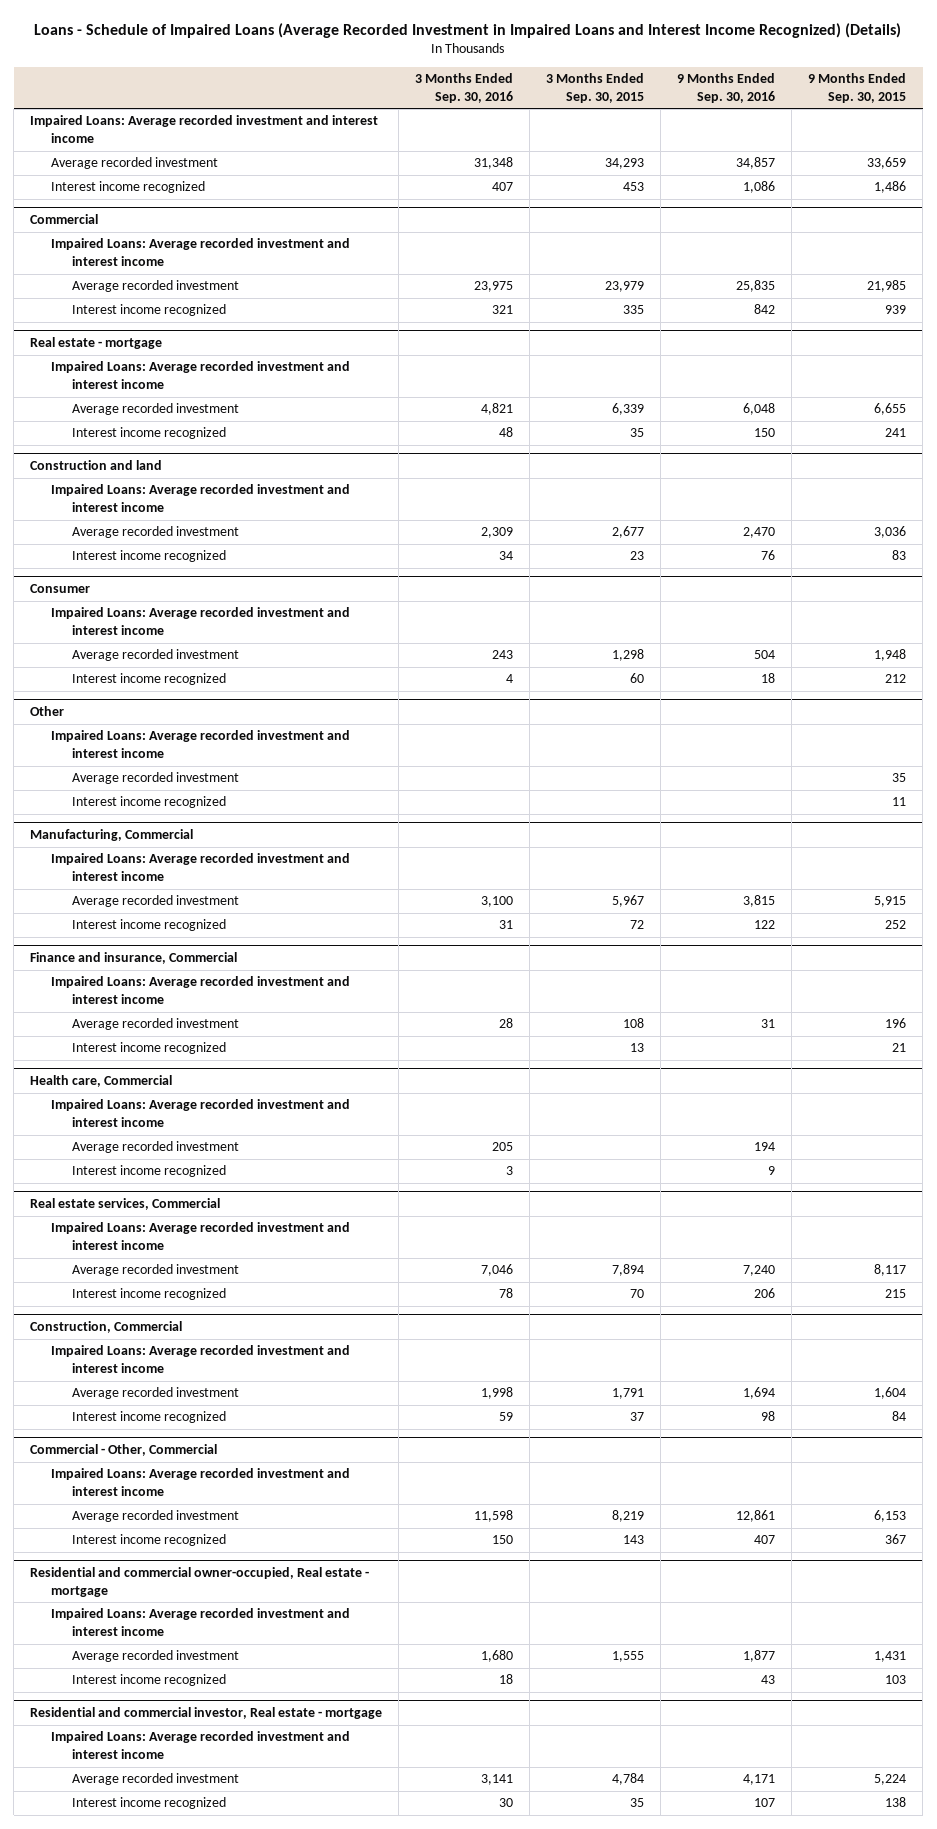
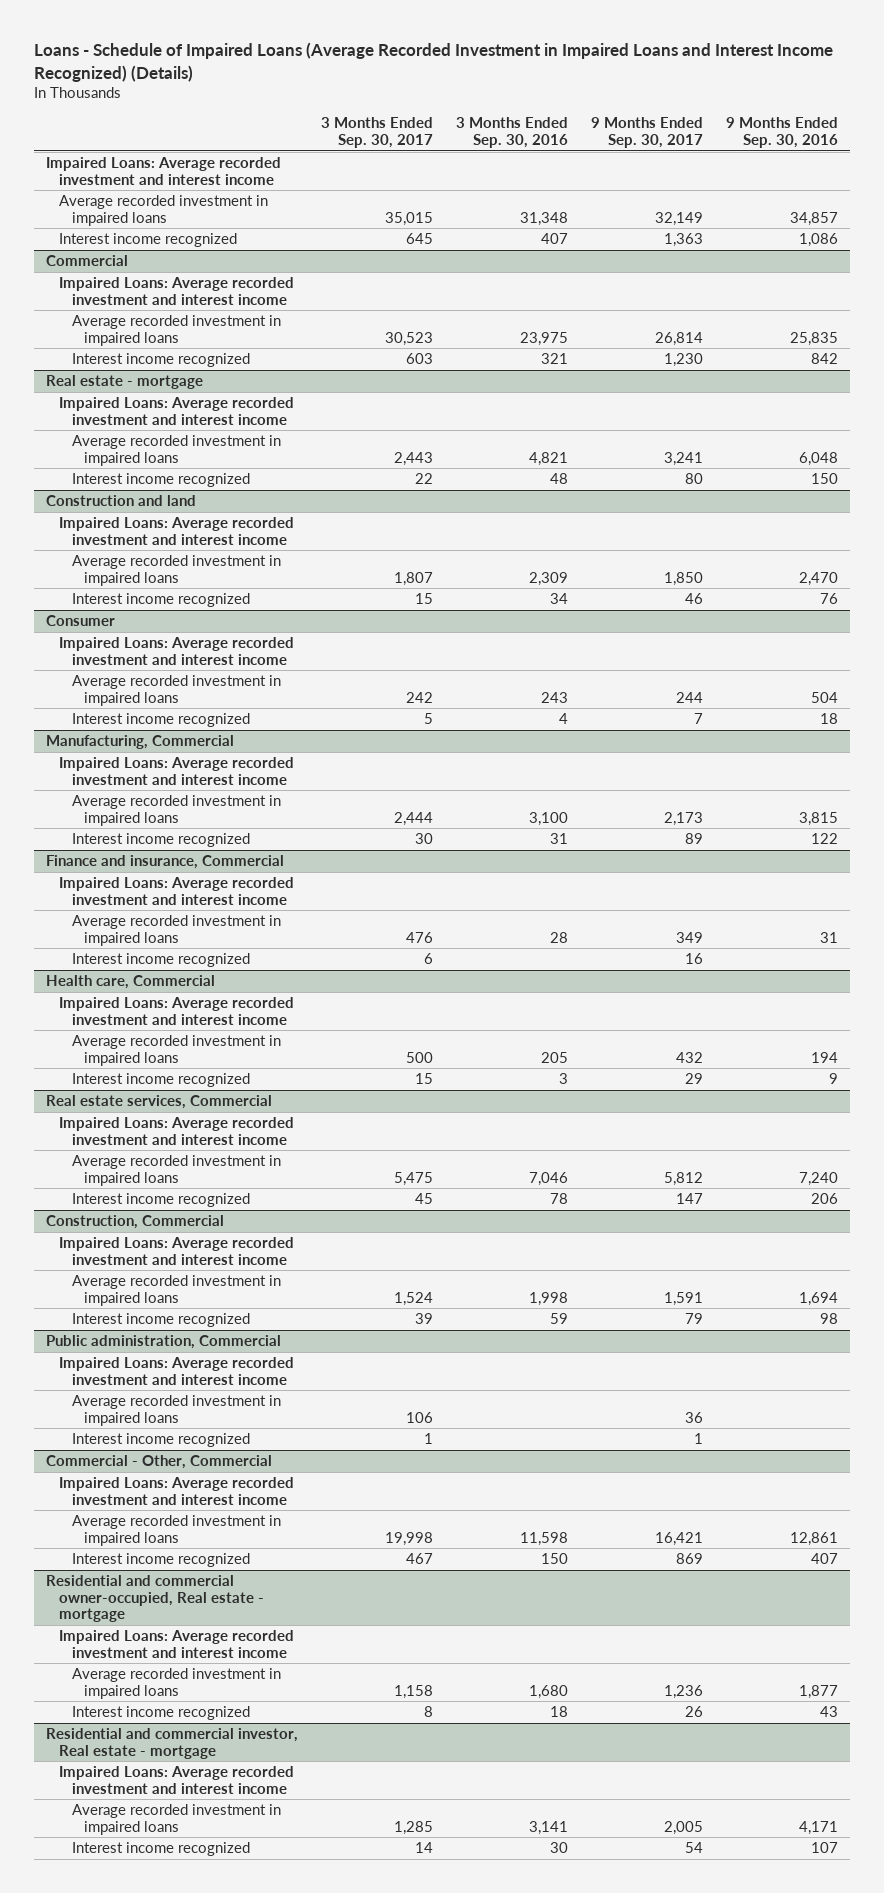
- | 3 Months Ended Sep. 30, 2016 | 3 Months Ended Sep. 30, 2015 | 9 Months Ended Sep. 30, 2016 | 9 Months Ended Sep. 30, 2015
+ | 3 Months Ended Sep. 30, 2017 | 3 Months Ended Sep. 30, 2016 | 9 Months Ended Sep. 30, 2017 | 9 Months Ended Sep. 30, 2016
- Average recorded investment | 31,348 | 34,293 | 34,857 | 33,659
+ Average recorded investment in impaired loans | 35,015 | 31,348 | 32,149 | 34,857
@ Commercial
- Average recorded investment | 23,975 | 23,979 | 25,835 | 21,985
+ Average recorded investment in impaired loans | 30,523 | 23,975 | 26,814 | 25,835
@ Real estate - mortgage
- Average recorded investment | 4,821 | 6,339 | 6,048 | 6,655
+ Average recorded investment in impaired loans | 2,443 | 4,821 | 3,241 | 6,048
@ Construction and land
- Average recorded investment | 2,309 | 2,677 | 2,470 | 3,036
+ Average recorded investment in impaired loans | 1,807 | 2,309 | 1,850 | 2,470
@ Consumer
- Average recorded investment | 243 | 1,298 | 504 | 1,948
+ Average recorded investment in impaired loans | 242 | 243 | 244 | 504
- Other
- Impaired Loans: Average recorded investment and interest income
- Average recorded investment | | | | 35
- Interest income recognized | | | | 11
@ Manufacturing, Commercial
- Average recorded investment | 3,100 | 5,967 | 3,815 | 5,915
+ Average recorded investment in impaired loans | 2,444 | 3,100 | 2,173 | 3,815
@ Finance and insurance, Commercial
- Average recorded investment | 28 | 108 | 31 | 196
+ Average recorded investment in impaired loans | 476 | 28 | 349 | 31
@ Health care, Commercial
- Average recorded investment | 205 | | 194 |
+ Average recorded investment in impaired loans | 500 | 205 | 432 | 194
@ Real estate services, Commercial
- Average recorded investment | 7,046 | 7,894 | 7,240 | 8,117
+ Average recorded investment in impaired loans | 5,475 | 7,046 | 5,812 | 7,240
@ Construction, Commercial
- Average recorded investment | 1,998 | 1,791 | 1,694 | 1,604
+ Average recorded investment in impaired loans | 1,524 | 1,998 | 1,591 | 1,694
+ Public administration, Commercial
+ Impaired Loans: Average recorded investment and interest income
+ Average recorded investment in impaired loans | 106 | | 36 |
+ Interest income recognized | 1 | | 1 |
@ Commercial - Other, Commercial
- Average recorded investment | 11,598 | 8,219 | 12,861 | 6,153
+ Average recorded investment in impaired loans | 19,998 | 11,598 | 16,421 | 12,861
@ Residential and commercial owner-occupied, Real estate - mortgage
- Average recorded investment | 1,680 | 1,555 | 1,877 | 1,431
+ Average recorded investment in impaired loans | 1,158 | 1,680 | 1,236 | 1,877
@ Residential and commercial investor, Real estate - mortgage
- Average recorded investment | 3,141 | 4,784 | 4,171 | 5,224
+ Average recorded investment in impaired loans | 1,285 | 3,141 | 2,005 | 4,171

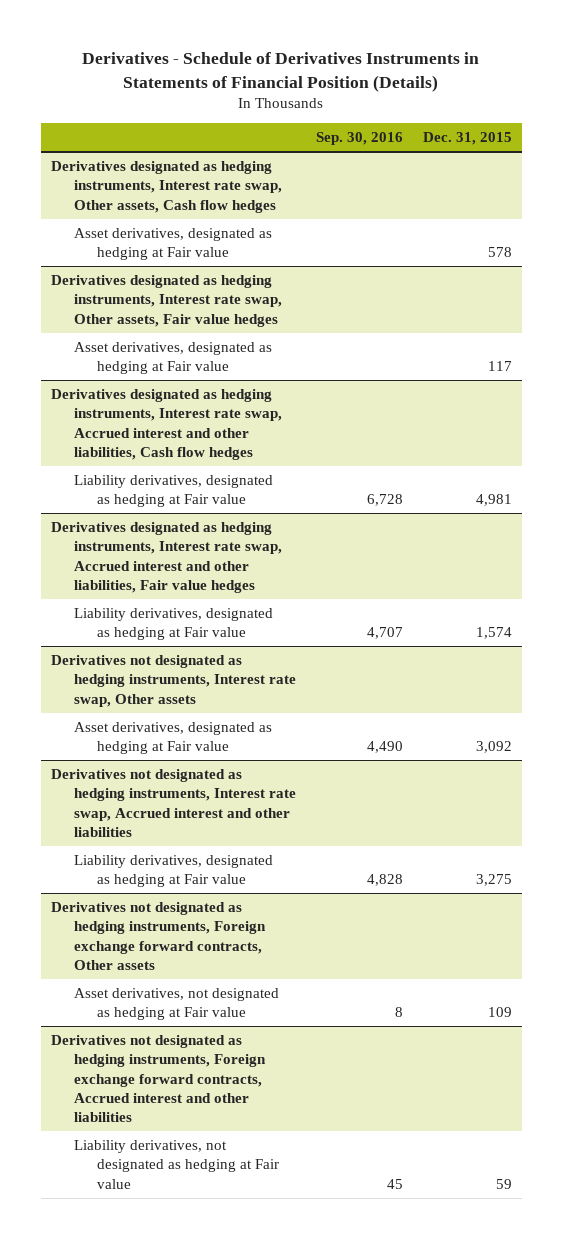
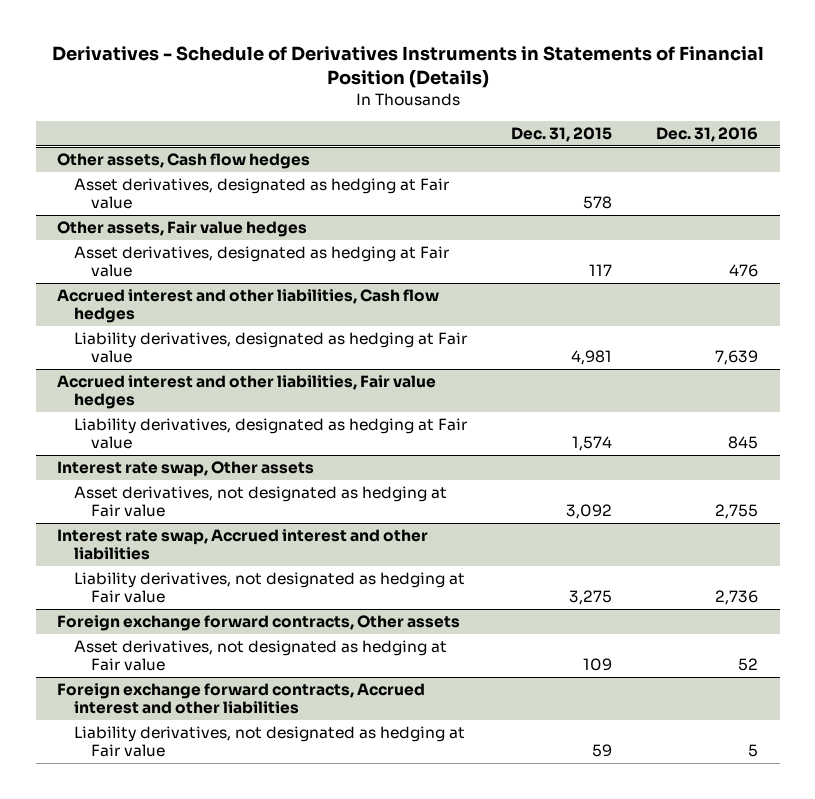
- | Sep. 30, 2016 | Dec. 31, 2015
+ | Dec. 31, 2015 | Dec. 31, 2016
- Derivatives designated as hedging instruments, Interest rate swap, Other assets, Cash flow hedges
+ Other assets, Cash flow hedges
- Derivatives designated as hedging instruments, Interest rate swap, Other assets, Fair value hedges
+ Other assets, Fair value hedges
- Derivatives designated as hedging instruments, Interest rate swap, Accrued interest and other liabilities, Cash flow hedges
+ Accrued interest and other liabilities, Cash flow hedges
- Derivatives designated as hedging instruments, Interest rate swap, Accrued interest and other liabilities, Fair value hedges
+ Accrued interest and other liabilities, Fair value hedges
- Derivatives not designated as hedging instruments, Interest rate swap, Other assets
- Asset derivatives, designated as hedging at Fair value | 4,490 | 3,092
- Derivatives not designated as hedging instruments, Interest rate swap, Accrued interest and other liabilities
- Liability derivatives, designated as hedging at Fair value | 4,828 | 3,275
- Derivatives not designated as hedging instruments, Foreign exchange forward contracts, Other assets
+ Interest rate swap, Other assets
+ Asset derivatives, not designated as hedging at Fair value | 3,092 | 2,755
+ Interest rate swap, Accrued interest and other liabilities
+ Liability derivatives, not designated as hedging at Fair value | 3,275 | 2,736
+ Foreign exchange forward contracts, Other assets
- Derivatives not designated as hedging instruments, Foreign exchange forward contracts, Accrued interest and other liabilities
+ Foreign exchange forward contracts, Accrued interest and other liabilities

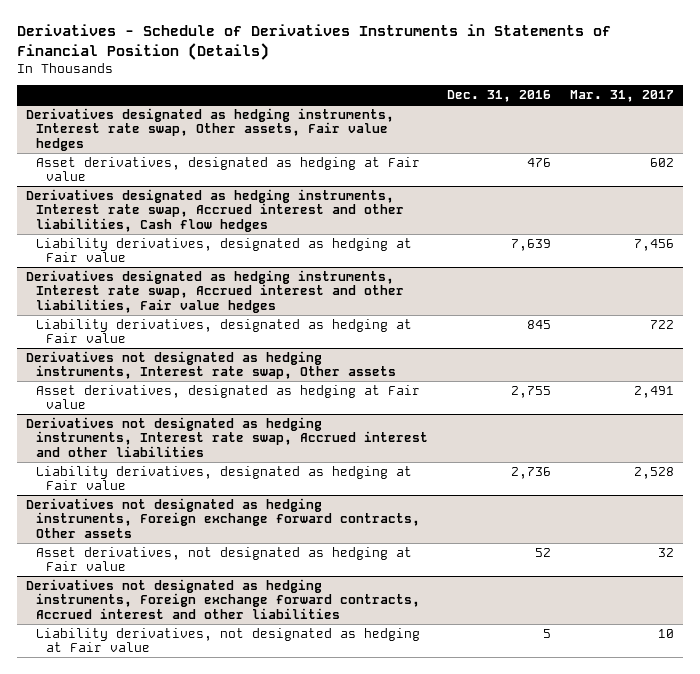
- | Dec. 31, 2015 | Dec. 31, 2016
+ | Dec. 31, 2016 | Mar. 31, 2017
- Other assets, Cash flow hedges
- Asset derivatives, designated as hedging at Fair value | 578 |
- Other assets, Fair value hedges
+ Derivatives designated as hedging instruments, Interest rate swap, Other assets, Fair value hedges
- Accrued interest and other liabilities, Cash flow hedges
+ Derivatives designated as hedging instruments, Interest rate swap, Accrued interest and other liabilities, Cash flow hedges
- Accrued interest and other liabilities, Fair value hedges
+ Derivatives designated as hedging instruments, Interest rate swap, Accrued interest and other liabilities, Fair value hedges
- Interest rate swap, Other assets
- Asset derivatives, not designated as hedging at Fair value | 3,092 | 2,755
- Interest rate swap, Accrued interest and other liabilities
- Liability derivatives, not designated as hedging at Fair value | 3,275 | 2,736
- Foreign exchange forward contracts, Other assets
+ Derivatives not designated as hedging instruments, Interest rate swap, Other assets
+ Asset derivatives, designated as hedging at Fair value | 2,755 | 2,491
+ Derivatives not designated as hedging instruments, Interest rate swap, Accrued interest and other liabilities
+ Liability derivatives, designated as hedging at Fair value | 2,736 | 2,528
+ Derivatives not designated as hedging instruments, Foreign exchange forward contracts, Other assets
- Foreign exchange forward contracts, Accrued interest and other liabilities
+ Derivatives not designated as hedging instruments, Foreign exchange forward contracts, Accrued interest and other liabilities

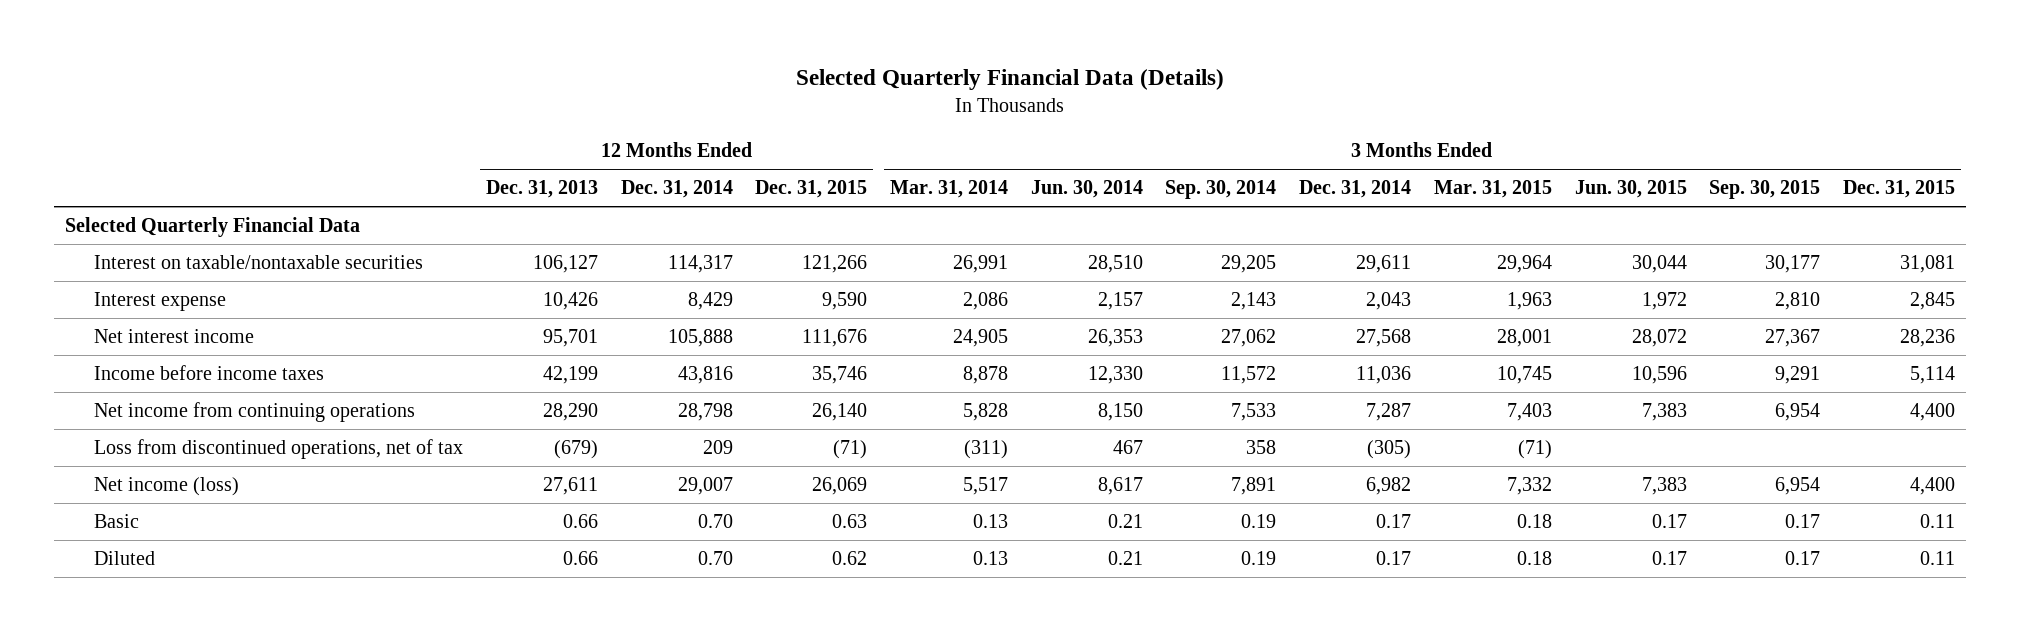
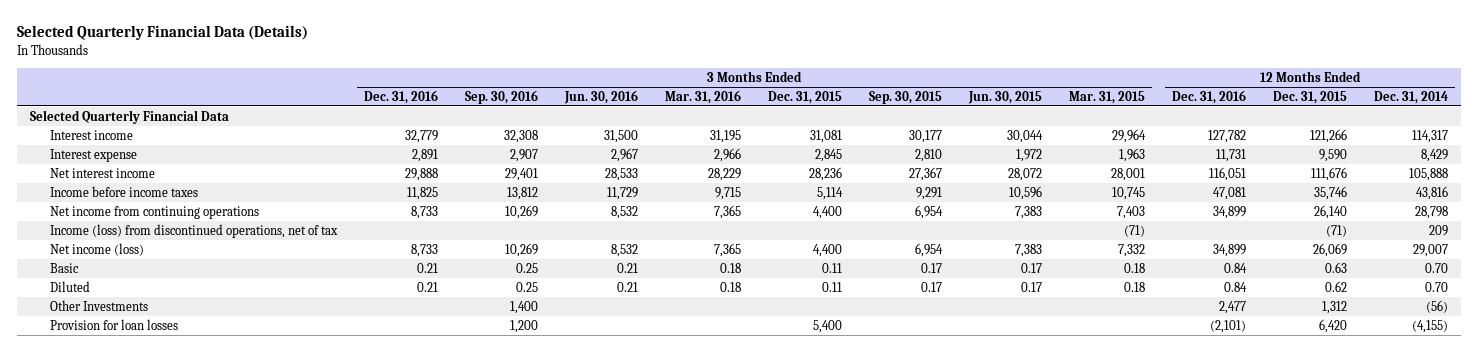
- | 12 Months Ended Dec. 31, 2013 | 12 Months Ended Dec. 31, 2014 | 12 Months Ended Dec. 31, 2015 | 3 Months Ended Mar. 31, 2014 | 3 Months Ended Jun. 30, 2014 | 3 Months Ended Sep. 30, 2014 | 3 Months Ended Dec. 31, 2014 | 3 Months Ended Mar. 31, 2015 | 3 Months Ended Jun. 30, 2015 | 3 Months Ended Sep. 30, 2015 | 3 Months Ended Dec. 31, 2015
+ | 3 Months Ended Dec. 31, 2016 | 3 Months Ended Sep. 30, 2016 | 3 Months Ended Jun. 30, 2016 | 3 Months Ended Mar. 31, 2016 | 3 Months Ended Dec. 31, 2015 | 3 Months Ended Sep. 30, 2015 | 3 Months Ended Jun. 30, 2015 | 3 Months Ended Mar. 31, 2015 | 12 Months Ended Dec. 31, 2016 | 12 Months Ended Dec. 31, 2015 | 12 Months Ended Dec. 31, 2014
- Interest on taxable/nontaxable securities | 106,127 | 114,317 | 121,266 | 26,991 | 28,510 | 29,205 | 29,611 | 29,964 | 30,044 | 30,177 | 31,081
+ Interest income | 32,779 | 32,308 | 31,500 | 31,195 | 31,081 | 30,177 | 30,044 | 29,964 | 127,782 | 121,266 | 114,317
- Loss from discontinued operations, net of tax | (679) | 209 | (71) | (311) | 467 | 358 | (305) | (71) | | |
+ Income (loss) from discontinued operations, net of tax | | | | | | | | (71) | | (71) | 209
+ Other Investments | | 1,400 | | | | | | | 2,477 | 1,312 | (56)
+ Provision for loan losses | | 1,200 | | | 5,400 | | | | (2,101) | 6,420 | (4,155)

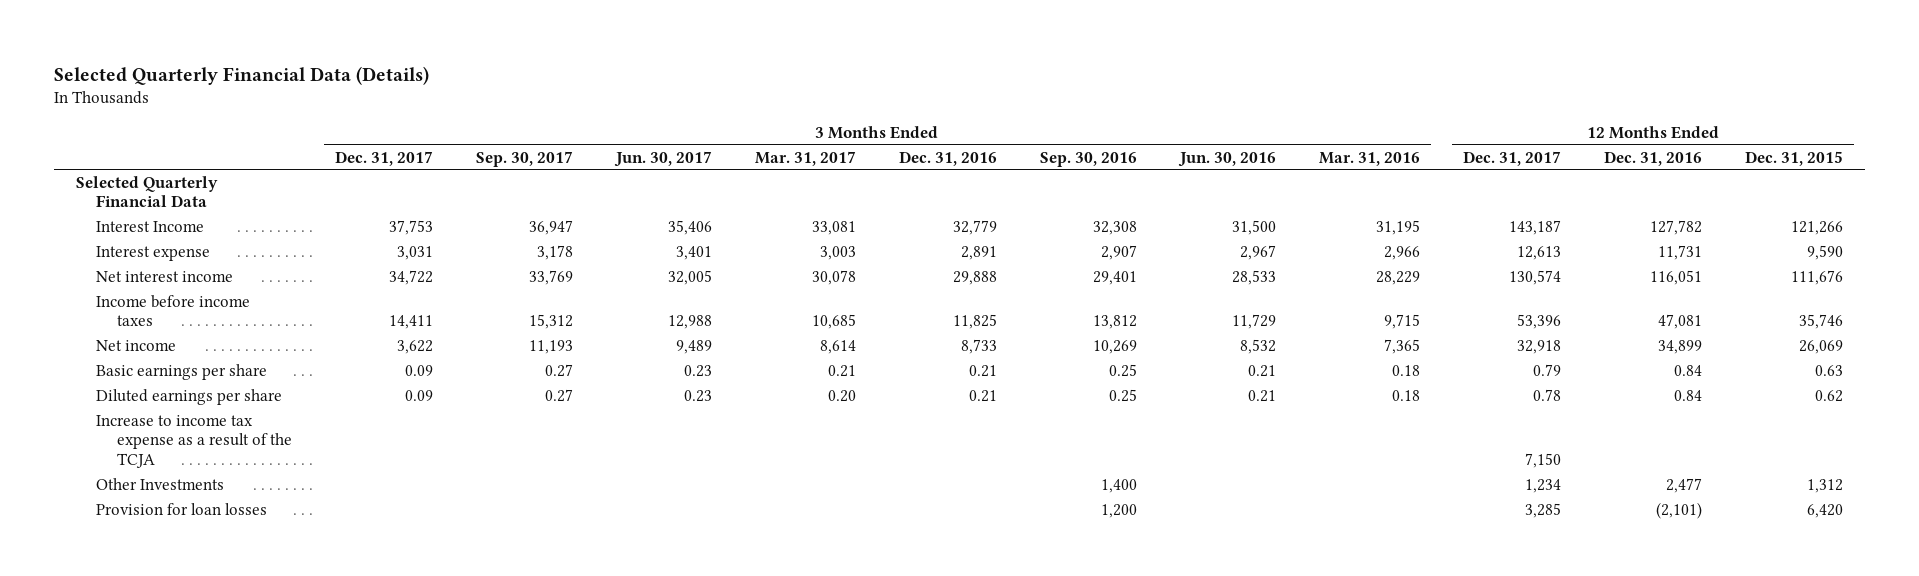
- | 3 Months Ended Dec. 31, 2016 | 3 Months Ended Sep. 30, 2016 | 3 Months Ended Jun. 30, 2016 | 3 Months Ended Mar. 31, 2016 | 3 Months Ended Dec. 31, 2015 | 3 Months Ended Sep. 30, 2015 | 3 Months Ended Jun. 30, 2015 | 3 Months Ended Mar. 31, 2015 | 12 Months Ended Dec. 31, 2016 | 12 Months Ended Dec. 31, 2015 | 12 Months Ended Dec. 31, 2014
+ | 3 Months Ended Dec. 31, 2017 | 3 Months Ended Sep. 30, 2017 | 3 Months Ended Jun. 30, 2017 | 3 Months Ended Mar. 31, 2017 | 3 Months Ended Dec. 31, 2016 | 3 Months Ended Sep. 30, 2016 | 3 Months Ended Jun. 30, 2016 | 3 Months Ended Mar. 31, 2016 | 12 Months Ended Dec. 31, 2017 | 12 Months Ended Dec. 31, 2016 | 12 Months Ended Dec. 31, 2015
- Interest income | 32,779 | 32,308 | 31,500 | 31,195 | 31,081 | 30,177 | 30,044 | 29,964 | 127,782 | 121,266 | 114,317
+ Interest Income | 37,753 | 36,947 | 35,406 | 33,081 | 32,779 | 32,308 | 31,500 | 31,195 | 143,187 | 127,782 | 121,266
- Net income from continuing operations | 8,733 | 10,269 | 8,532 | 7,365 | 4,400 | 6,954 | 7,383 | 7,403 | 34,899 | 26,140 | 28,798
- Income (loss) from discontinued operations, net of tax | | | | | | | | (71) | | (71) | 209
- Net income (loss) | 8,733 | 10,269 | 8,532 | 7,365 | 4,400 | 6,954 | 7,383 | 7,332 | 34,899 | 26,069 | 29,007
- Basic | 0.21 | 0.25 | 0.21 | 0.18 | 0.11 | 0.17 | 0.17 | 0.18 | 0.84 | 0.63 | 0.70
- Diluted | 0.21 | 0.25 | 0.21 | 0.18 | 0.11 | 0.17 | 0.17 | 0.18 | 0.84 | 0.62 | 0.70
+ Net income | 3,622 | 11,193 | 9,489 | 8,614 | 8,733 | 10,269 | 8,532 | 7,365 | 32,918 | 34,899 | 26,069
+ Basic earnings per share | 0.09 | 0.27 | 0.23 | 0.21 | 0.21 | 0.25 | 0.21 | 0.18 | 0.79 | 0.84 | 0.63
+ Diluted earnings per share | 0.09 | 0.27 | 0.23 | 0.20 | 0.21 | 0.25 | 0.21 | 0.18 | 0.78 | 0.84 | 0.62
+ Increase to income tax expense as a result of the TCJA | | | | | | | | | 7,150 | |

